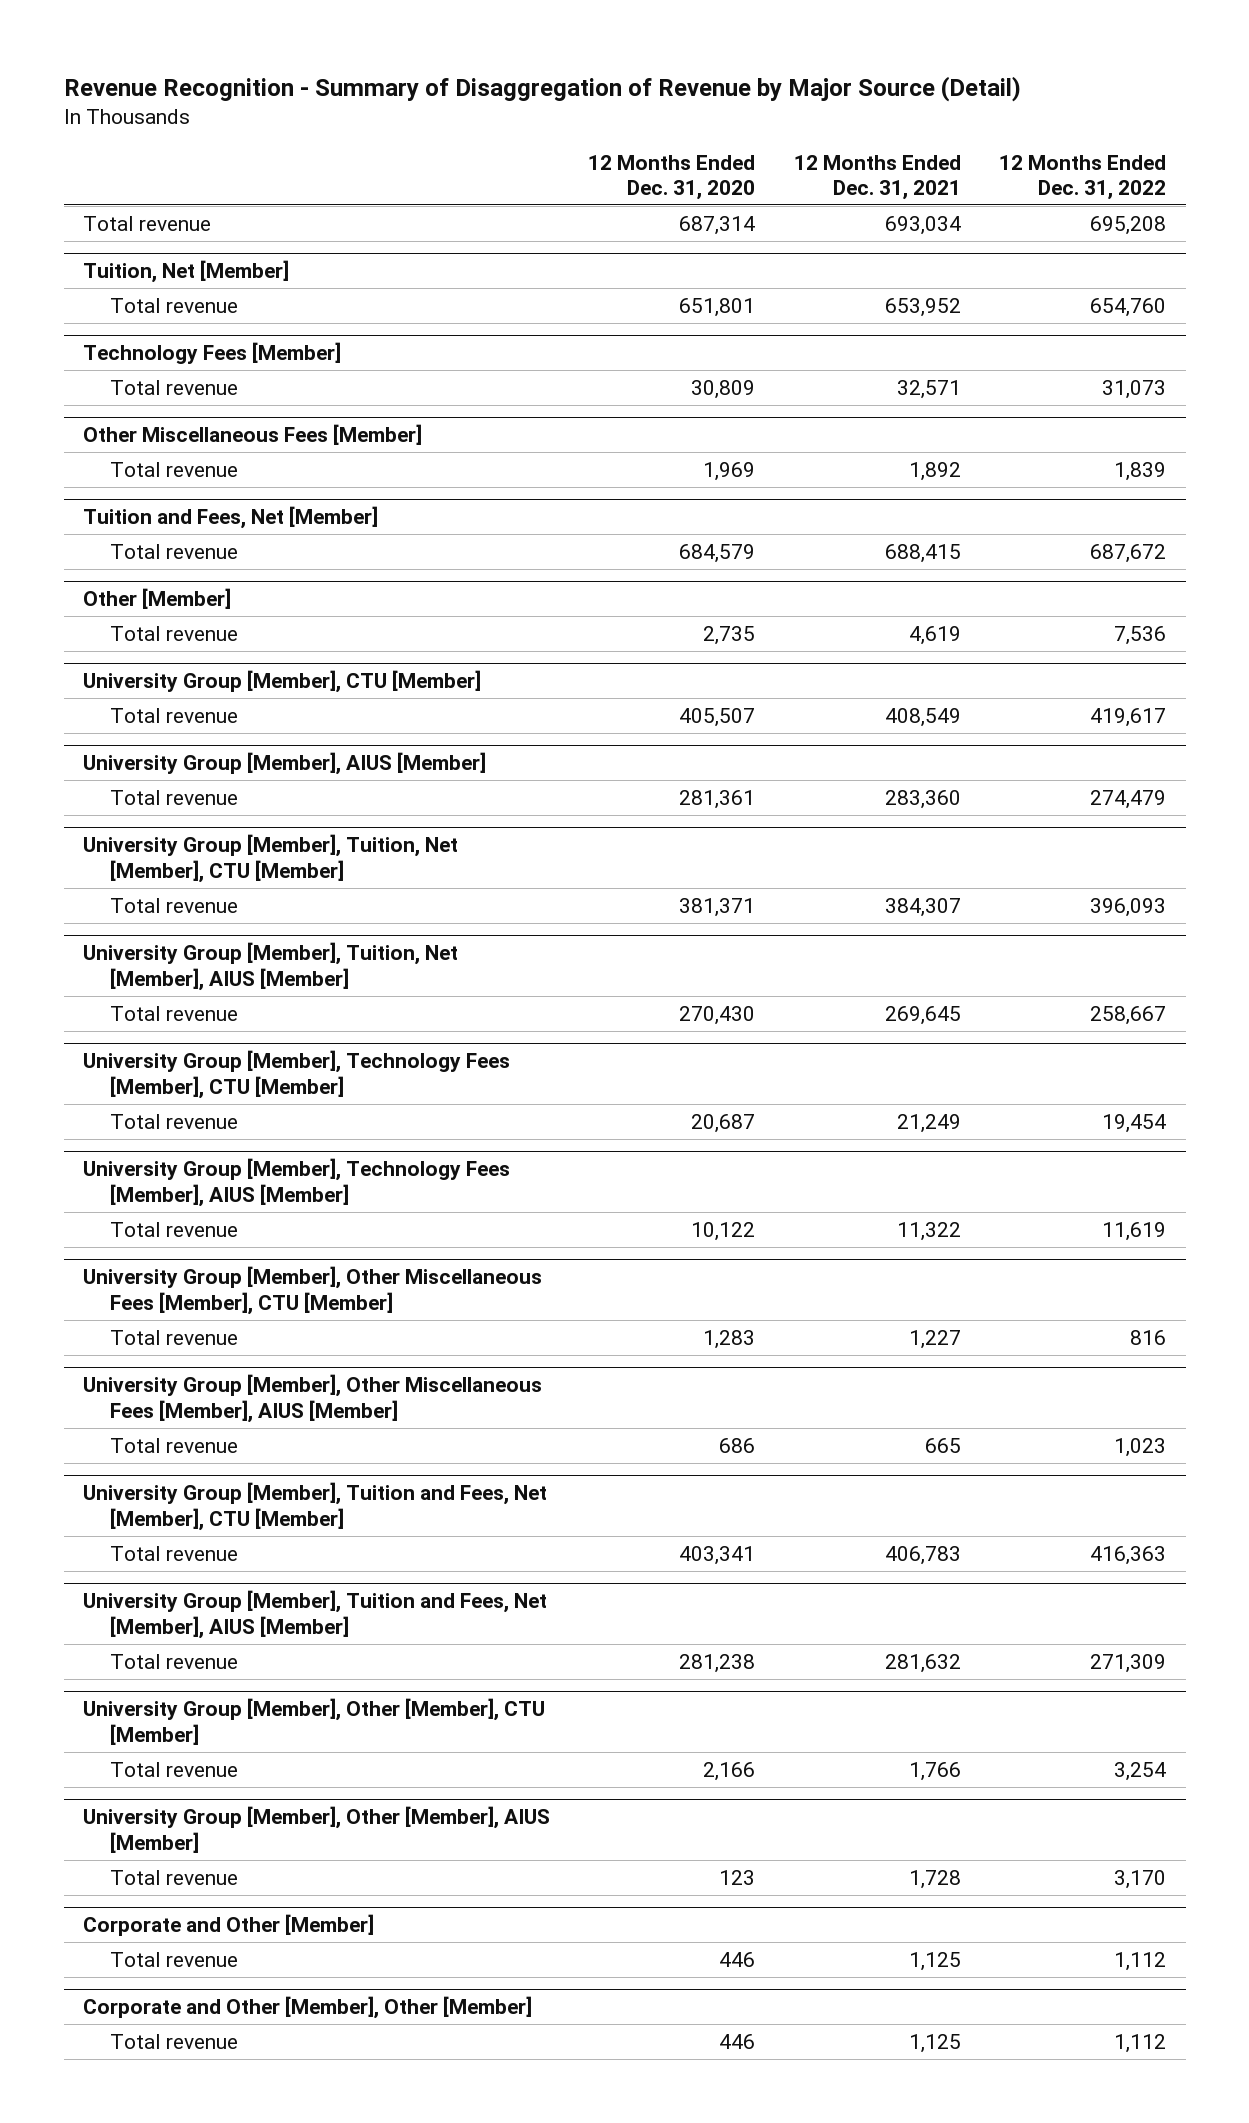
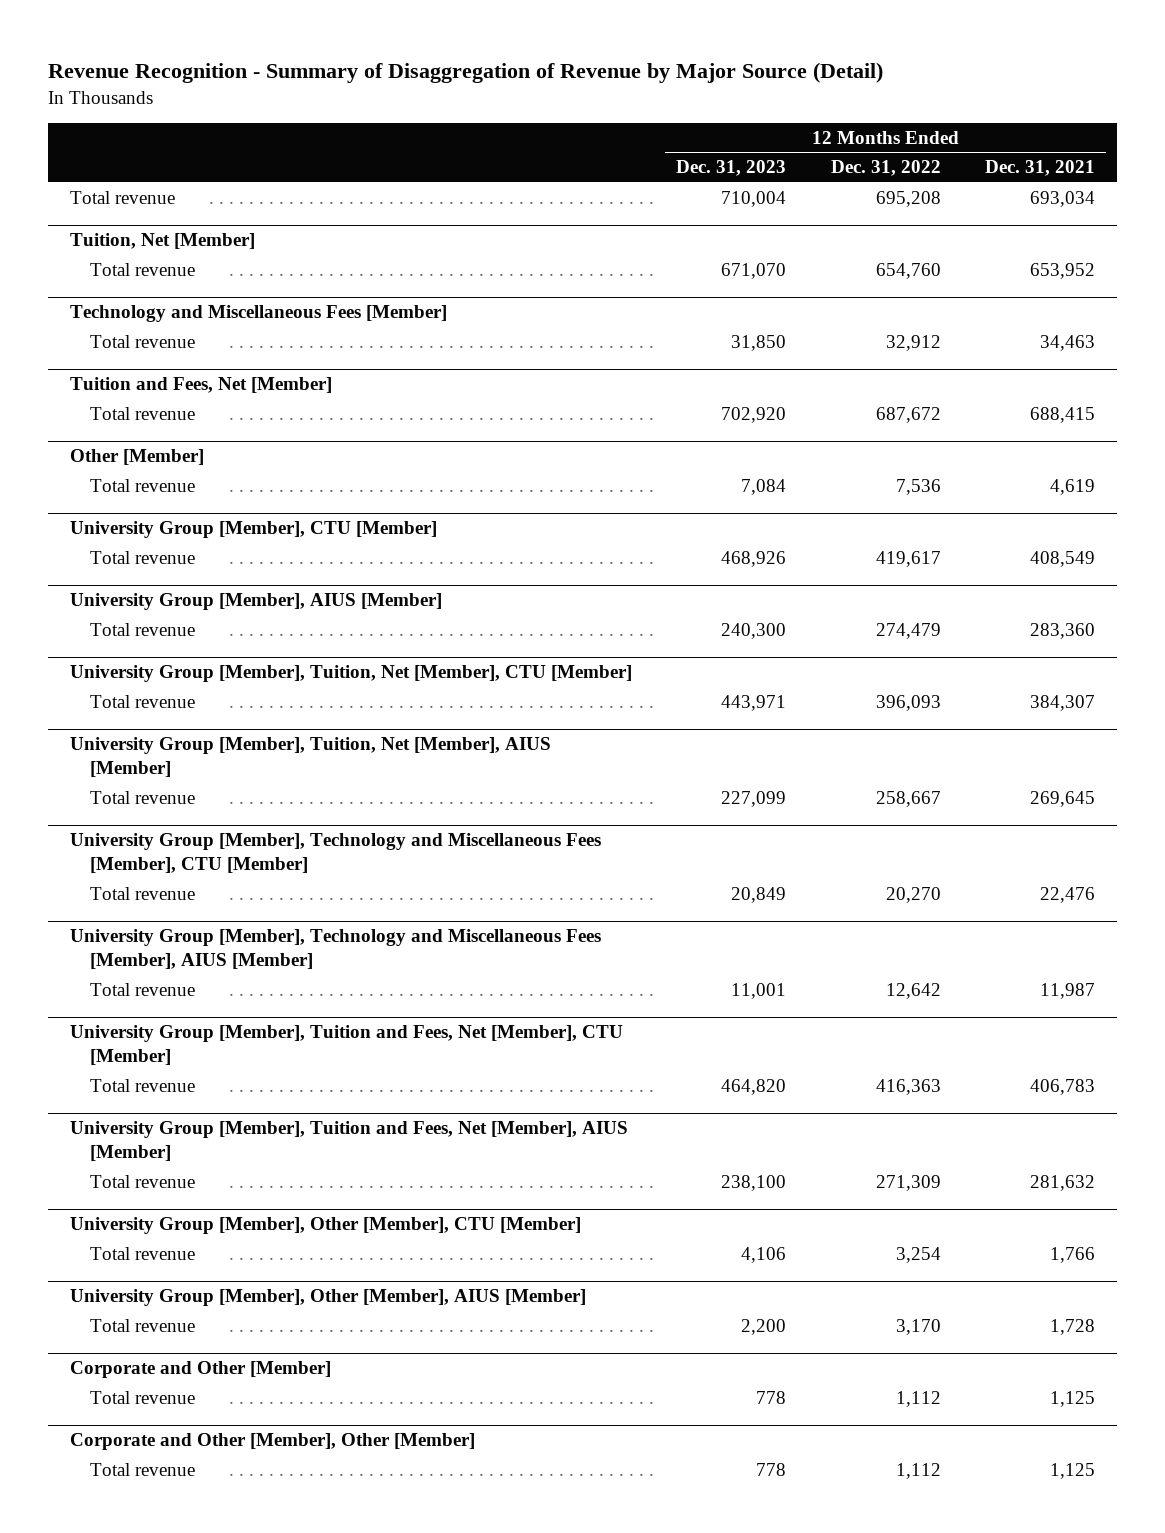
- | 12 Months Ended Dec. 31, 2020 | 12 Months Ended Dec. 31, 2021 | 12 Months Ended Dec. 31, 2022
+ | 12 Months Ended Dec. 31, 2023 | 12 Months Ended Dec. 31, 2022 | 12 Months Ended Dec. 31, 2021
- Technology Fees [Member]
- Total revenue | 30,809 | 32,571 | 31,073
- Other Miscellaneous Fees [Member]
- Total revenue | 1,969 | 1,892 | 1,839
+ Technology and Miscellaneous Fees [Member]
+ Total revenue | 31,850 | 32,912 | 34,463
- University Group [Member], Technology Fees [Member], CTU [Member]
- Total revenue | 20,687 | 21,249 | 19,454
- University Group [Member], Technology Fees [Member], AIUS [Member]
- Total revenue | 10,122 | 11,322 | 11,619
- University Group [Member], Other Miscellaneous Fees [Member], CTU [Member]
- Total revenue | 1,283 | 1,227 | 816
- University Group [Member], Other Miscellaneous Fees [Member], AIUS [Member]
- Total revenue | 686 | 665 | 1,023
+ University Group [Member], Technology and Miscellaneous Fees [Member], CTU [Member]
+ Total revenue | 20,849 | 20,270 | 22,476
+ University Group [Member], Technology and Miscellaneous Fees [Member], AIUS [Member]
+ Total revenue | 11,001 | 12,642 | 11,987

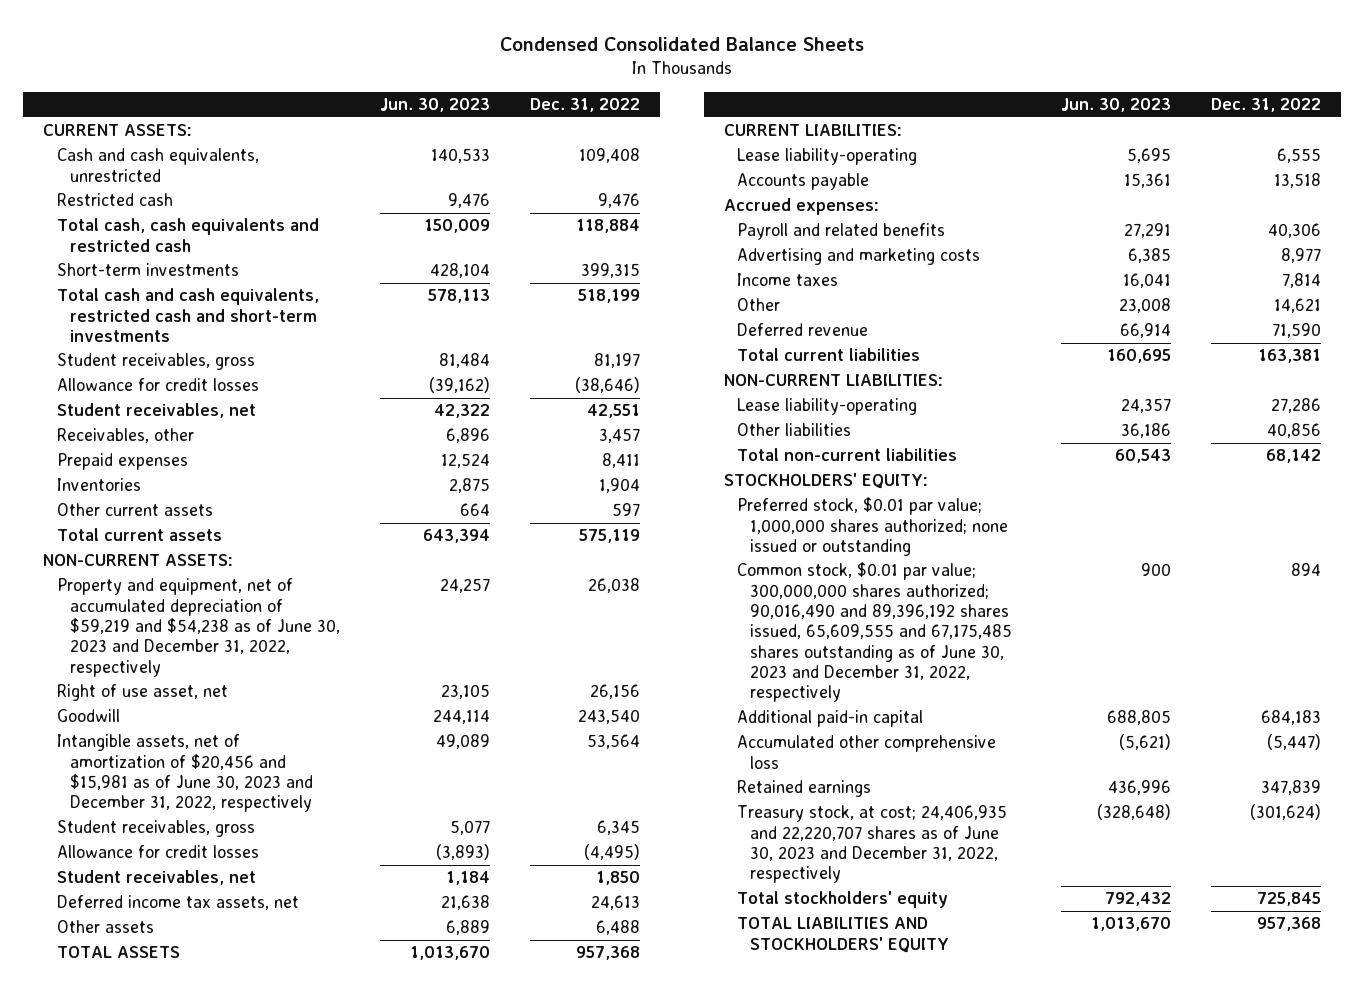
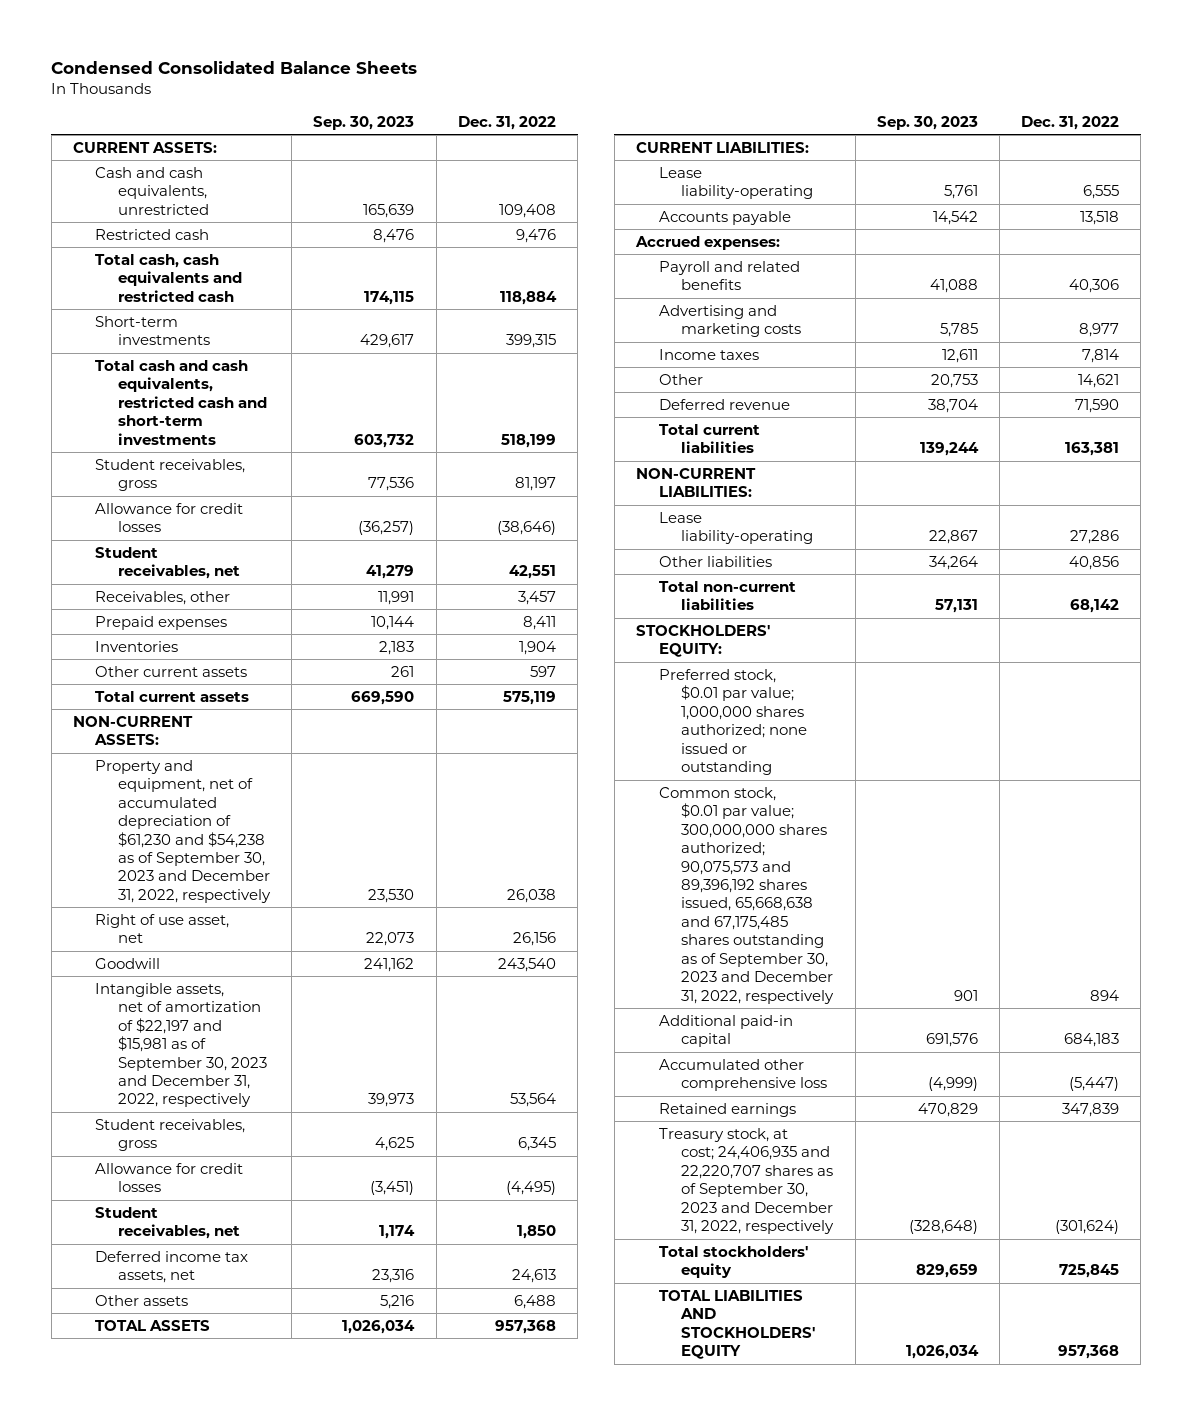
- | Jun. 30, 2023 | Dec. 31, 2022
+ | Sep. 30, 2023 | Dec. 31, 2022
- Property and equipment, net of accumulated depreciation of $59,219 and $54,238 as of June 30, 2023 and December 31, 2022, respectively | 24,257 | 26,038
+ Property and equipment, net of accumulated depreciation of $61,230 and $54,238 as of September 30, 2023 and December 31, 2022, respectively | 23,530 | 26,038
- Intangible assets, net of amortization of $20,456 and $15,981 as of June 30, 2023 and December 31, 2022, respectively | 49,089 | 53,564
+ Intangible assets, net of amortization of $22,197 and $15,981 as of September 30, 2023 and December 31, 2022, respectively | 39,973 | 53,564
- Common stock, $0.01 par value; 300,000,000 shares authorized; 90,016,490 and 89,396,192 shares issued, 65,609,555 and 67,175,485 shares outstanding as of June 30, 2023 and December 31, 2022, respectively | 900 | 894
+ Common stock, $0.01 par value; 300,000,000 shares authorized; 90,075,573 and 89,396,192 shares issued, 65,668,638 and 67,175,485 shares outstanding as of September 30, 2023 and December 31, 2022, respectively | 901 | 894
- Treasury stock, at cost; 24,406,935 and 22,220,707 shares as of June 30, 2023 and December 31, 2022, respectively | (328,648) | (301,624)
+ Treasury stock, at cost; 24,406,935 and 22,220,707 shares as of September 30, 2023 and December 31, 2022, respectively | (328,648) | (301,624)

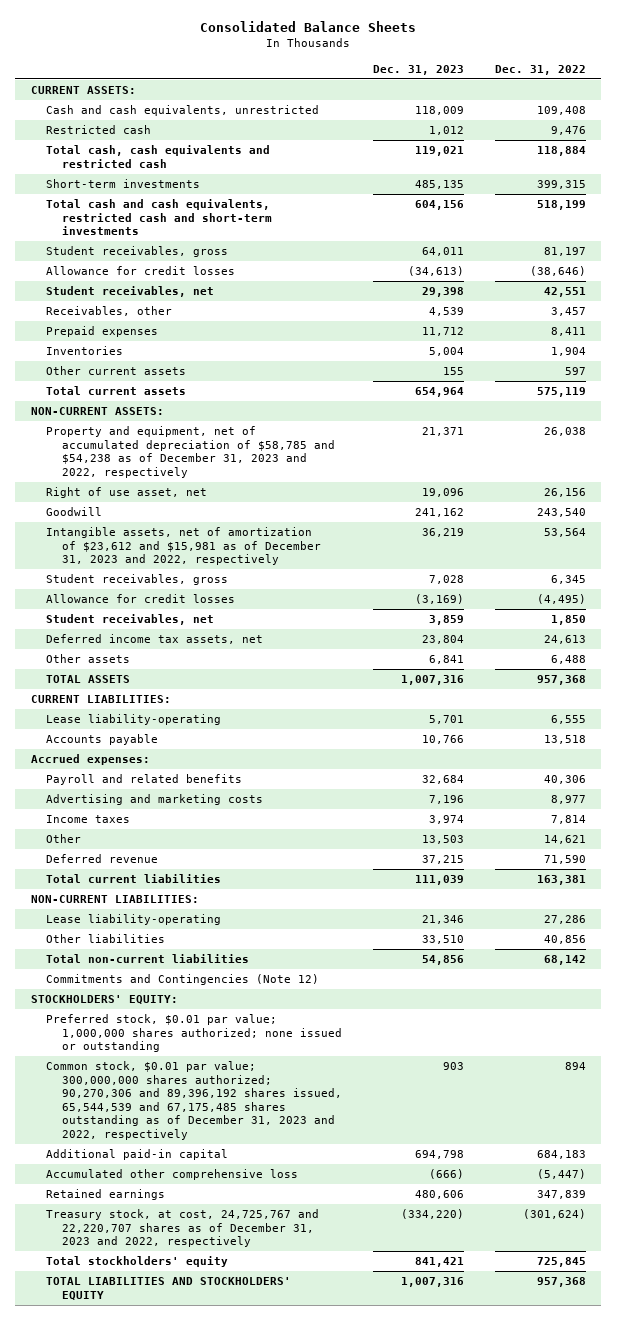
- Condensed Consolidated Balance Sheets
+ Consolidated Balance Sheets
- | Sep. 30, 2023 | Dec. 31, 2022
+ | Dec. 31, 2023 | Dec. 31, 2022
- Property and equipment, net of accumulated depreciation of $61,230 and $54,238 as of September 30, 2023 and December 31, 2022, respectively | 23,530 | 26,038
+ Property and equipment, net of accumulated depreciation of $58,785 and $54,238 as of December 31, 2023 and 2022, respectively | 21,371 | 26,038
- Intangible assets, net of amortization of $22,197 and $15,981 as of September 30, 2023 and December 31, 2022, respectively | 39,973 | 53,564
+ Intangible assets, net of amortization of $23,612 and $15,981 as of December 31, 2023 and 2022, respectively | 36,219 | 53,564
+ Commitments and Contingencies (Note 12)
- Common stock, $0.01 par value; 300,000,000 shares authorized; 90,075,573 and 89,396,192 shares issued, 65,668,638 and 67,175,485 shares outstanding as of September 30, 2023 and December 31, 2022, respectively | 901 | 894
+ Common stock, $0.01 par value; 300,000,000 shares authorized; 90,270,306 and 89,396,192 shares issued, 65,544,539 and 67,175,485 shares outstanding as of December 31, 2023 and 2022, respectively | 903 | 894
- Treasury stock, at cost; 24,406,935 and 22,220,707 shares as of September 30, 2023 and December 31, 2022, respectively | (328,648) | (301,624)
+ Treasury stock, at cost, 24,725,767 and 22,220,707 shares as of December 31, 2023 and 2022, respectively | (334,220) | (301,624)

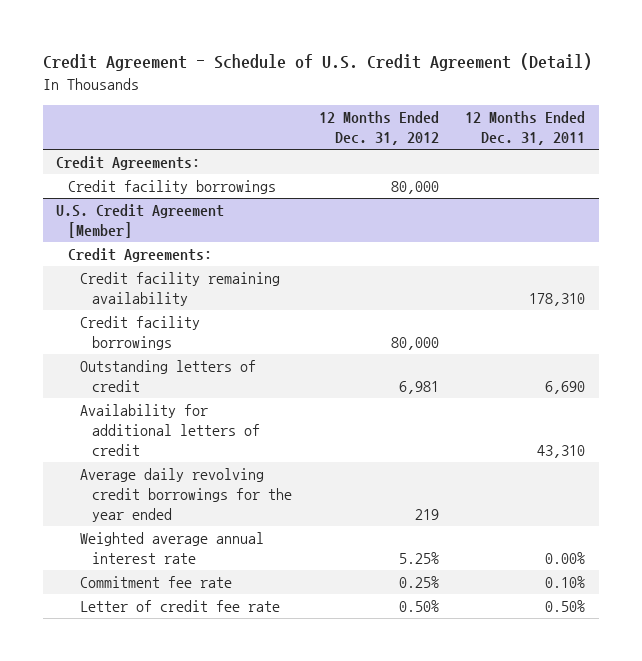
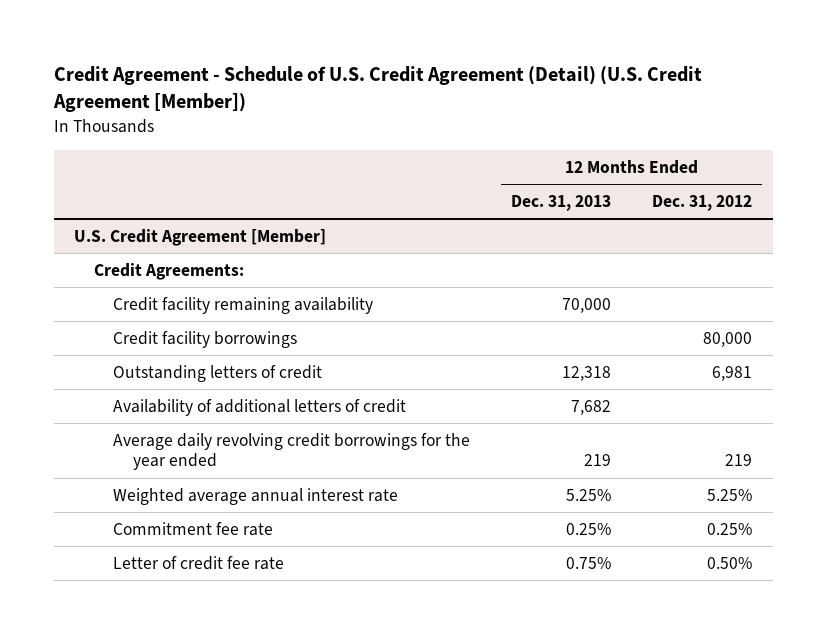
- Credit Agreement - Schedule of U.S. Credit Agreement (Detail)
+ Credit Agreement - Schedule of U.S. Credit Agreement (Detail) (U.S. Credit Agreement [Member])
- | 12 Months Ended Dec. 31, 2012 | 12 Months Ended Dec. 31, 2011
+ | 12 Months Ended Dec. 31, 2013 | 12 Months Ended Dec. 31, 2012
- Credit Agreements:
- Credit facility borrowings | 80,000 |
@ U.S. Credit Agreement [Member]
- Availability for additional letters of credit | | 43,310
+ Availability of additional letters of credit | 7,682 |

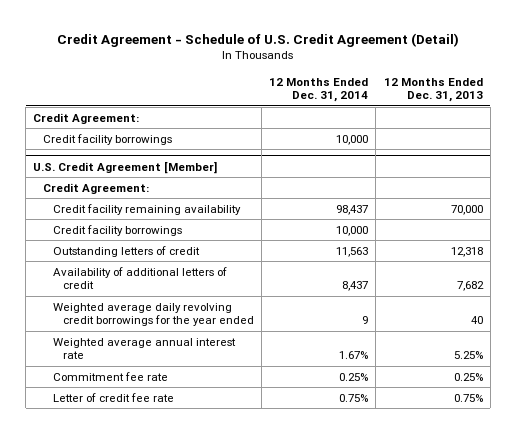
- Credit Agreement - Schedule of U.S. Credit Agreement (Detail) (U.S. Credit Agreement [Member])
+ Credit Agreement - Schedule of U.S. Credit Agreement (Detail)
- | 12 Months Ended Dec. 31, 2013 | 12 Months Ended Dec. 31, 2012
+ | 12 Months Ended Dec. 31, 2014 | 12 Months Ended Dec. 31, 2013
+ Credit Agreement:
+ Credit facility borrowings | 10,000 |
@ U.S. Credit Agreement [Member]
- Credit Agreements:
+ Credit Agreement:
- Average daily revolving credit borrowings for the year ended | 219 | 219
+ Weighted average daily revolving credit borrowings for the year ended | 9 | 40

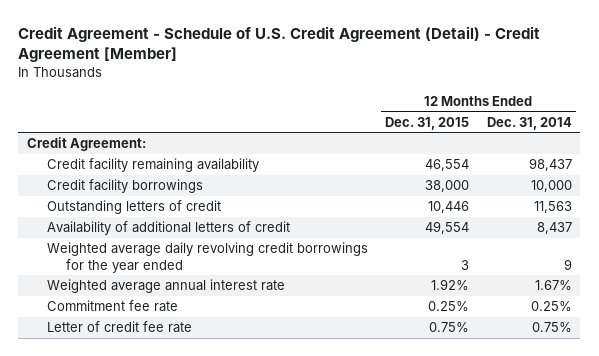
- Credit Agreement - Schedule of U.S. Credit Agreement (Detail)
+ Credit Agreement - Schedule of U.S. Credit Agreement (Detail) - Credit Agreement [Member]
- | 12 Months Ended Dec. 31, 2014 | 12 Months Ended Dec. 31, 2013
+ | 12 Months Ended Dec. 31, 2015 | 12 Months Ended Dec. 31, 2014
- Credit facility borrowings | 10,000 |
- U.S. Credit Agreement [Member]
- Credit Agreement:

